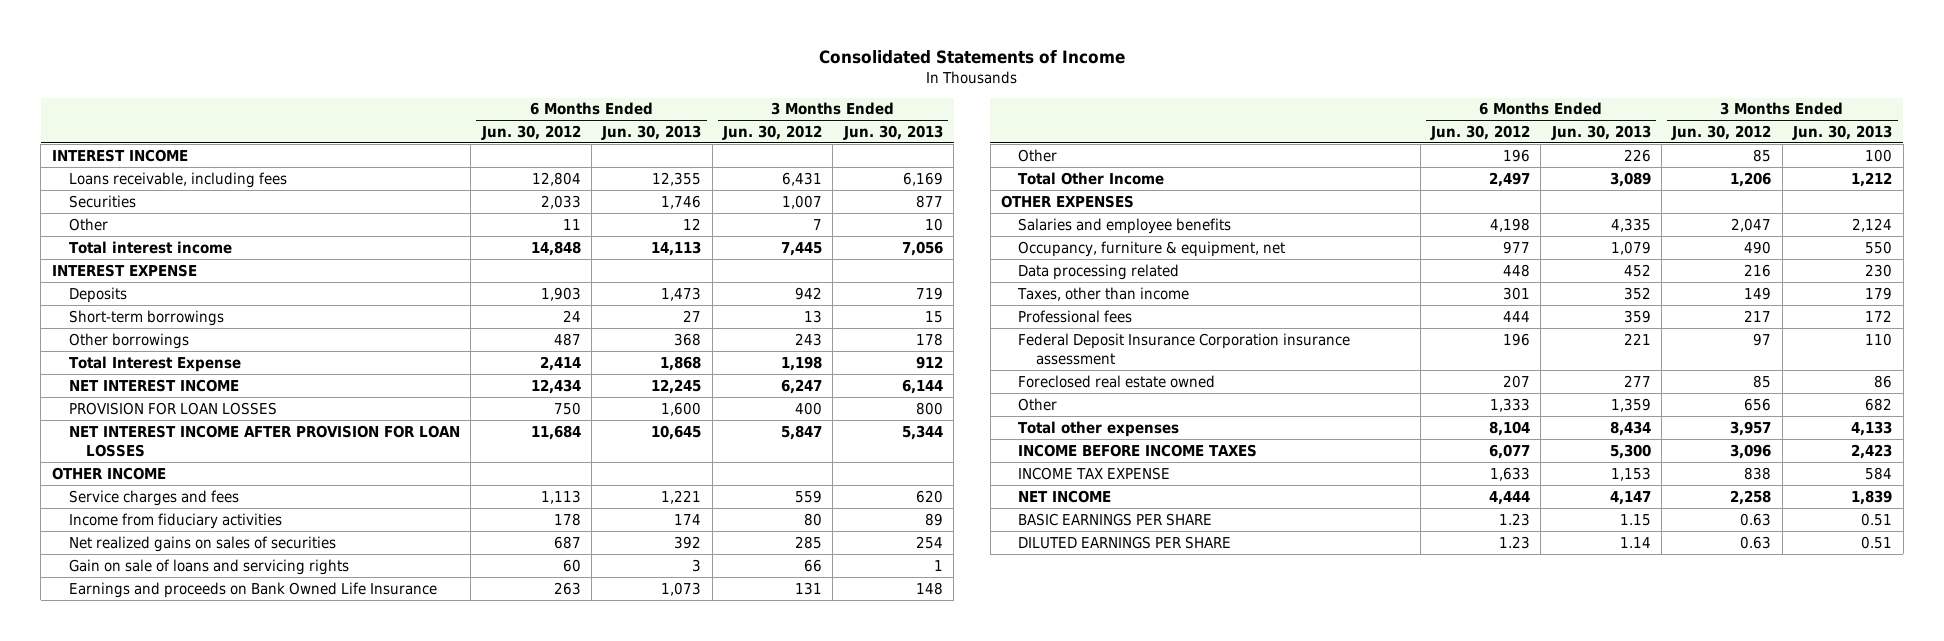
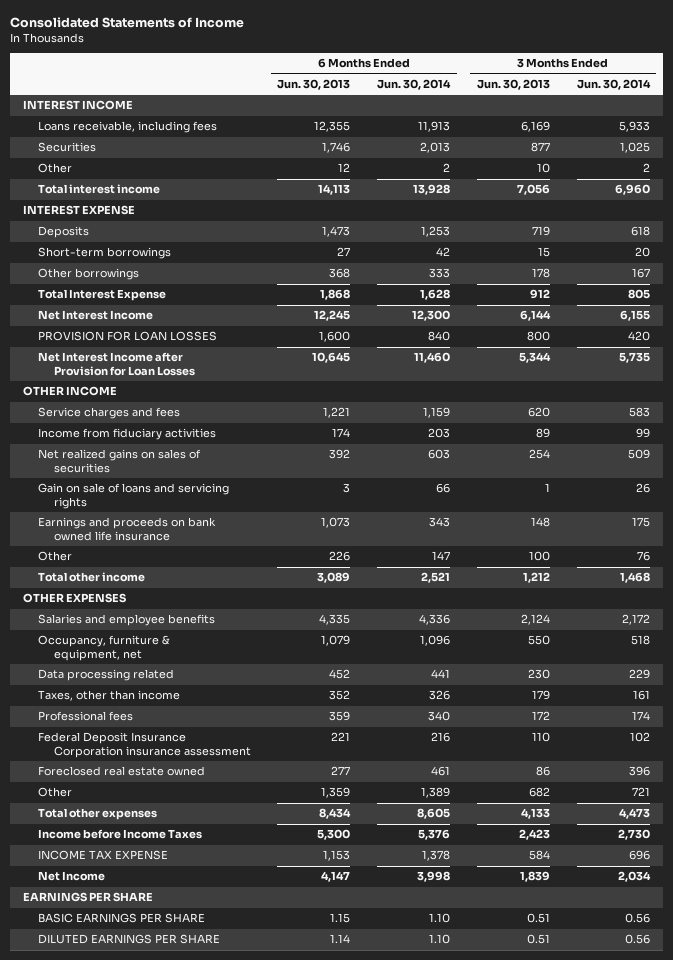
- | 6 Months Ended Jun. 30, 2012 | 6 Months Ended Jun. 30, 2013 | 3 Months Ended Jun. 30, 2012 | 3 Months Ended Jun. 30, 2013
+ | 6 Months Ended Jun. 30, 2013 | 6 Months Ended Jun. 30, 2014 | 3 Months Ended Jun. 30, 2013 | 3 Months Ended Jun. 30, 2014
- NET INTEREST INCOME | 12,434 | 12,245 | 6,247 | 6,144
+ Net Interest Income | 12,245 | 12,300 | 6,144 | 6,155
- NET INTEREST INCOME AFTER PROVISION FOR LOAN LOSSES | 11,684 | 10,645 | 5,847 | 5,344
+ Net Interest Income after Provision for Loan Losses | 10,645 | 11,460 | 5,344 | 5,735
- Earnings and proceeds on Bank Owned Life Insurance | 263 | 1,073 | 131 | 148
+ Earnings and proceeds on bank owned life insurance | 1,073 | 343 | 148 | 175
- Total Other Income | 2,497 | 3,089 | 1,206 | 1,212
+ Total other income | 3,089 | 2,521 | 1,212 | 1,468
- INCOME BEFORE INCOME TAXES | 6,077 | 5,300 | 3,096 | 2,423
+ Income before Income Taxes | 5,300 | 5,376 | 2,423 | 2,730
- NET INCOME | 4,444 | 4,147 | 2,258 | 1,839
+ Net Income | 4,147 | 3,998 | 1,839 | 2,034
+ EARNINGS PER SHARE

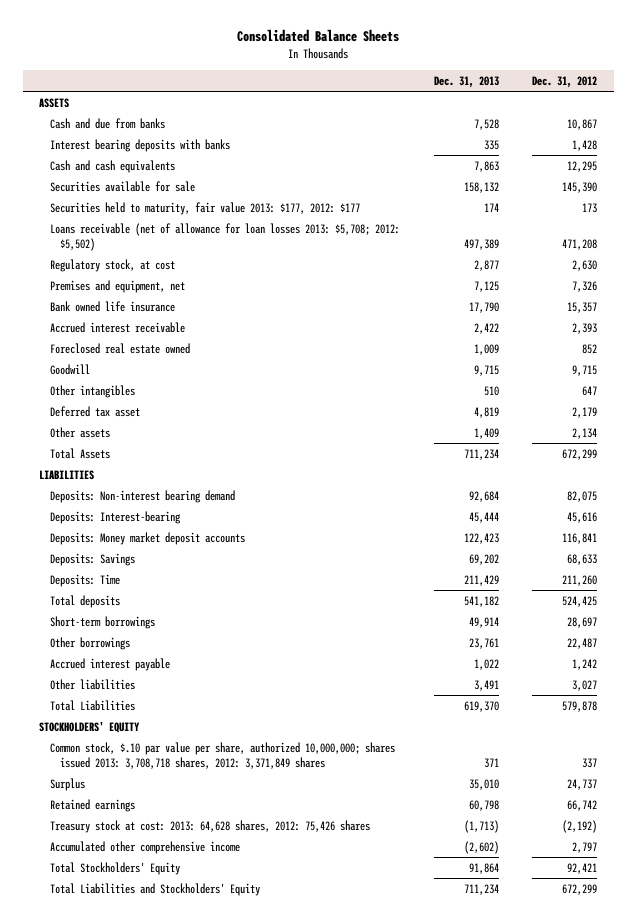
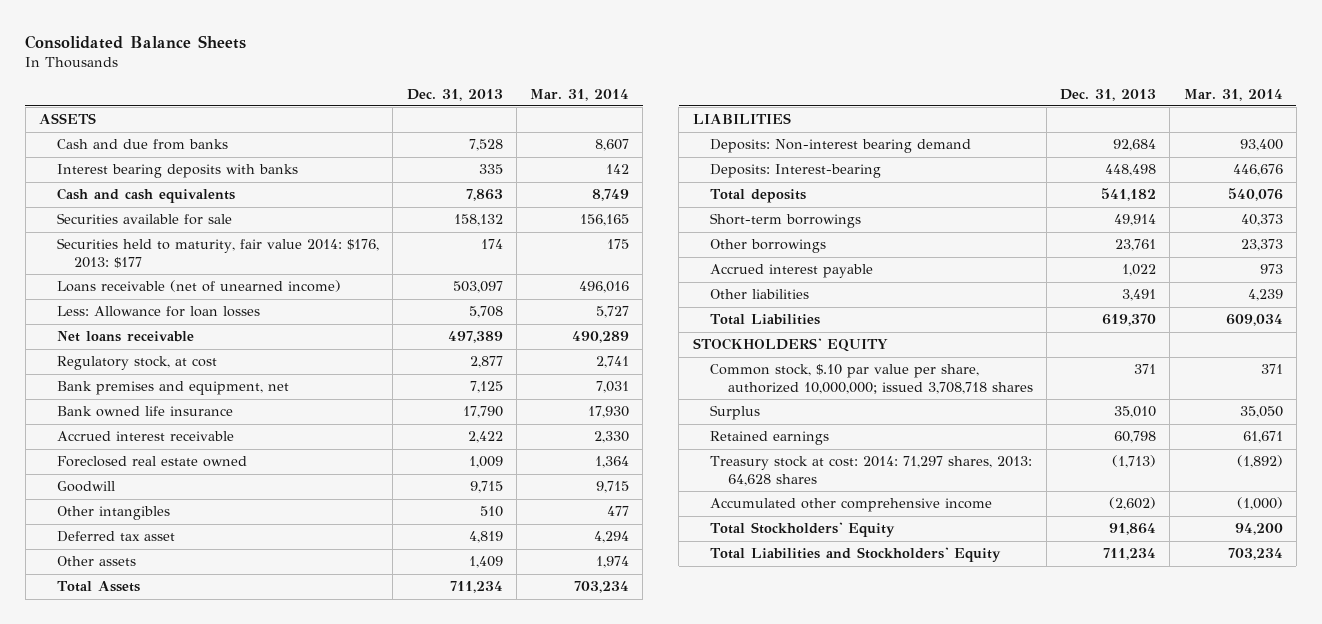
- | Dec. 31, 2013 | Dec. 31, 2012
+ | Dec. 31, 2013 | Mar. 31, 2014
- Securities held to maturity, fair value 2013: $177, 2012: $177 | 174 | 173
- Loans receivable (net of allowance for loan losses 2013: $5,708; 2012: $5,502) | 497,389 | 471,208
+ Securities held to maturity, fair value 2014: $176, 2013: $177 | 174 | 175
+ Loans receivable (net of unearned income) | 503,097 | 496,016
+ Less: Allowance for loan losses | 5,708 | 5,727
+ Net loans receivable | 497,389 | 490,289
- Premises and equipment, net | 7,125 | 7,326
+ Bank premises and equipment, net | 7,125 | 7,031
- Deposits: Interest-bearing | 45,444 | 45,616
- Deposits: Money market deposit accounts | 122,423 | 116,841
- Deposits: Savings | 69,202 | 68,633
- Deposits: Time | 211,429 | 211,260
+ Deposits: Interest-bearing | 448,498 | 446,676
- Common stock, $.10 par value per share, authorized 10,000,000; shares issued 2013: 3,708,718 shares, 2012: 3,371,849 shares | 371 | 337
+ Common stock, $.10 par value per share, authorized 10,000,000; issued 3,708,718 shares | 371 | 371
- Treasury stock at cost: 2013: 64,628 shares, 2012: 75,426 shares | (1,713) | (2,192)
+ Treasury stock at cost: 2014: 71,297 shares, 2013: 64,628 shares | (1,713) | (1,892)

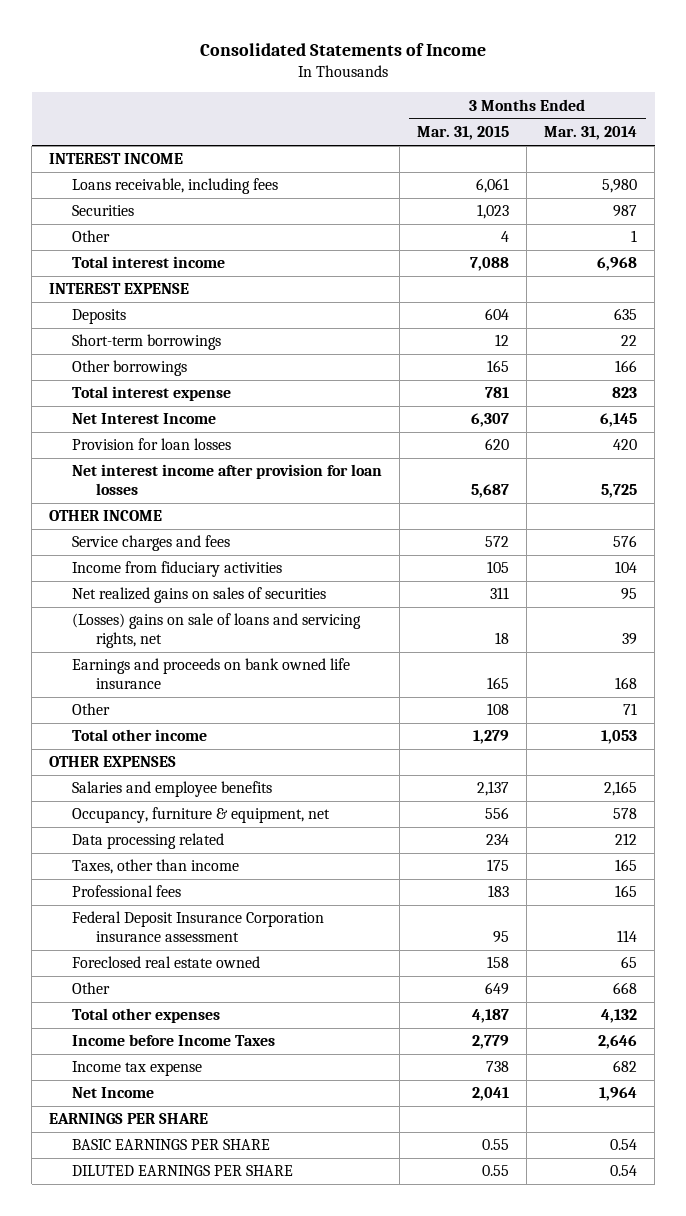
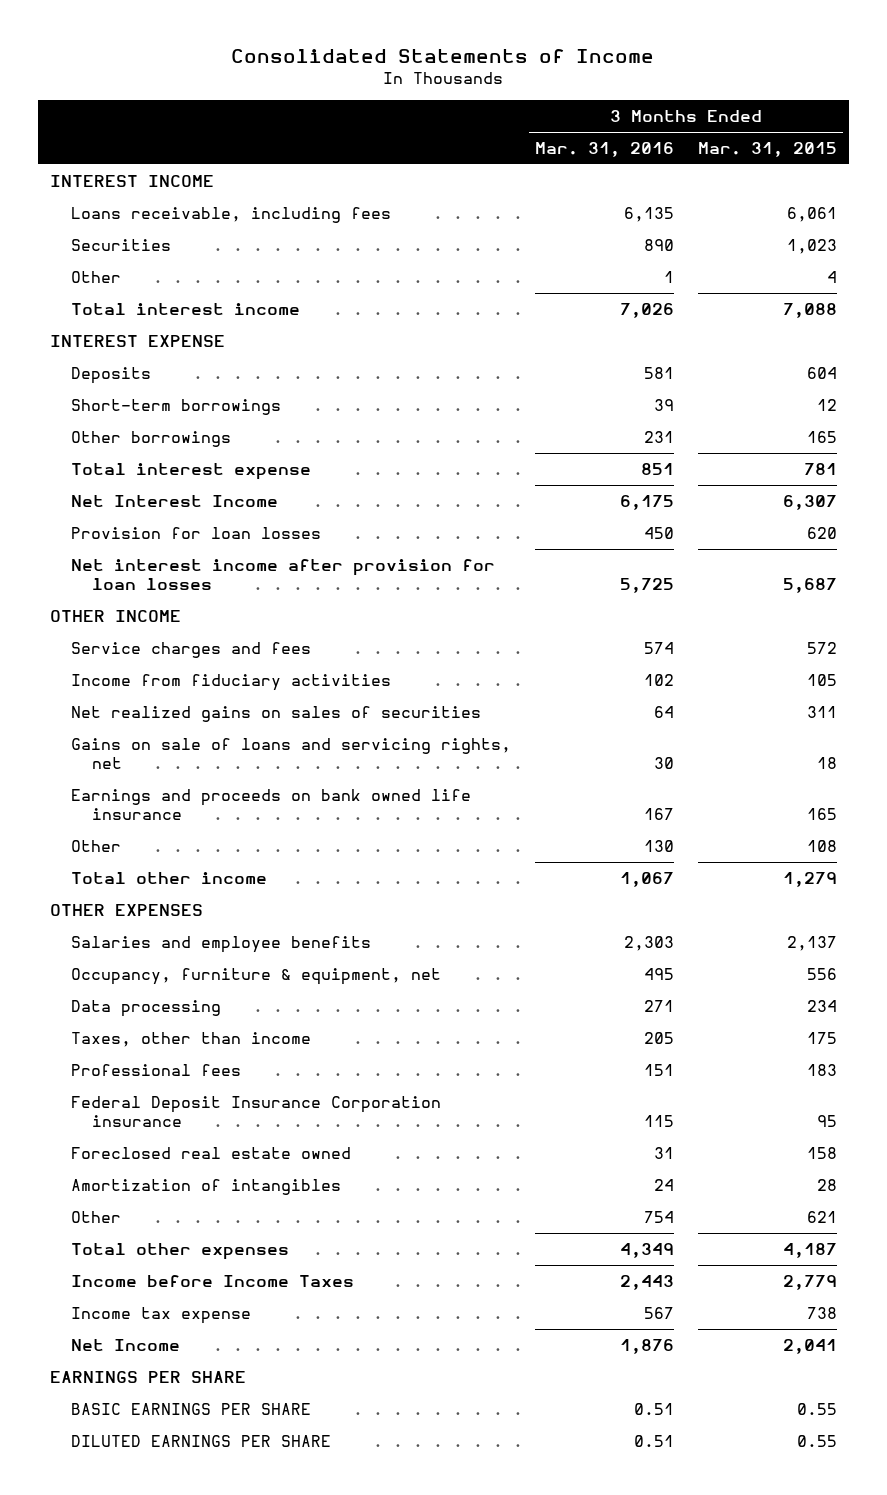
- | 3 Months Ended Mar. 31, 2015 | 3 Months Ended Mar. 31, 2014
+ | 3 Months Ended Mar. 31, 2016 | 3 Months Ended Mar. 31, 2015
- (Losses) gains on sale of loans and servicing rights, net | 18 | 39
+ Gains on sale of loans and servicing rights, net | 30 | 18
- Data processing related | 234 | 212
+ Data processing | 271 | 234
- Federal Deposit Insurance Corporation insurance assessment | 95 | 114
+ Federal Deposit Insurance Corporation insurance | 115 | 95
- Other | 649 | 668
+ Amortization of intangibles | 24 | 28
+ Other | 754 | 621

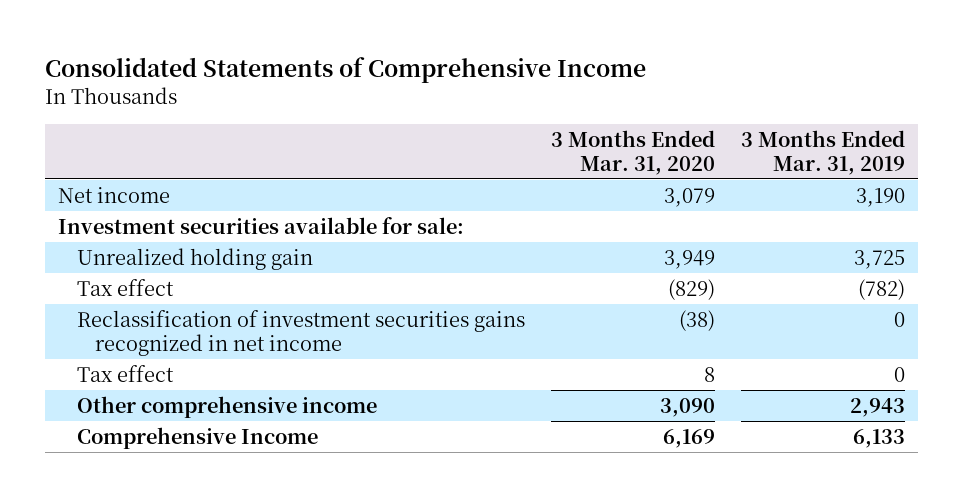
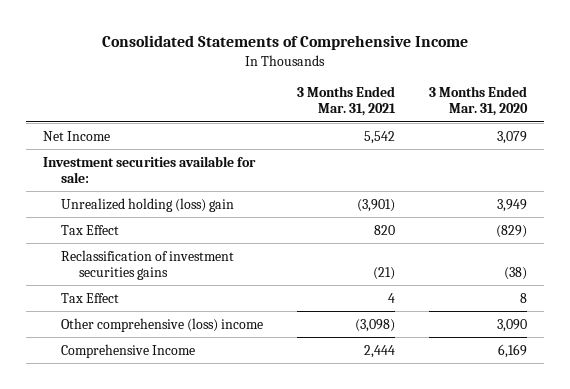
- | 3 Months Ended Mar. 31, 2020 | 3 Months Ended Mar. 31, 2019
+ | 3 Months Ended Mar. 31, 2021 | 3 Months Ended Mar. 31, 2020
- Net income | 3,079 | 3,190
+ Net Income | 5,542 | 3,079
- Unrealized holding gain | 3,949 | 3,725
- Tax effect | (829) | (782)
- Reclassification of investment securities gains recognized in net income | (38) | 0
- Tax effect | 8 | 0
- Other comprehensive income | 3,090 | 2,943
+ Unrealized holding (loss) gain | (3,901) | 3,949
+ Tax Effect | 820 | (829)
+ Reclassification of investment securities gains | (21) | (38)
+ Tax Effect | 4 | 8
+ Other comprehensive (loss) income | (3,098) | 3,090

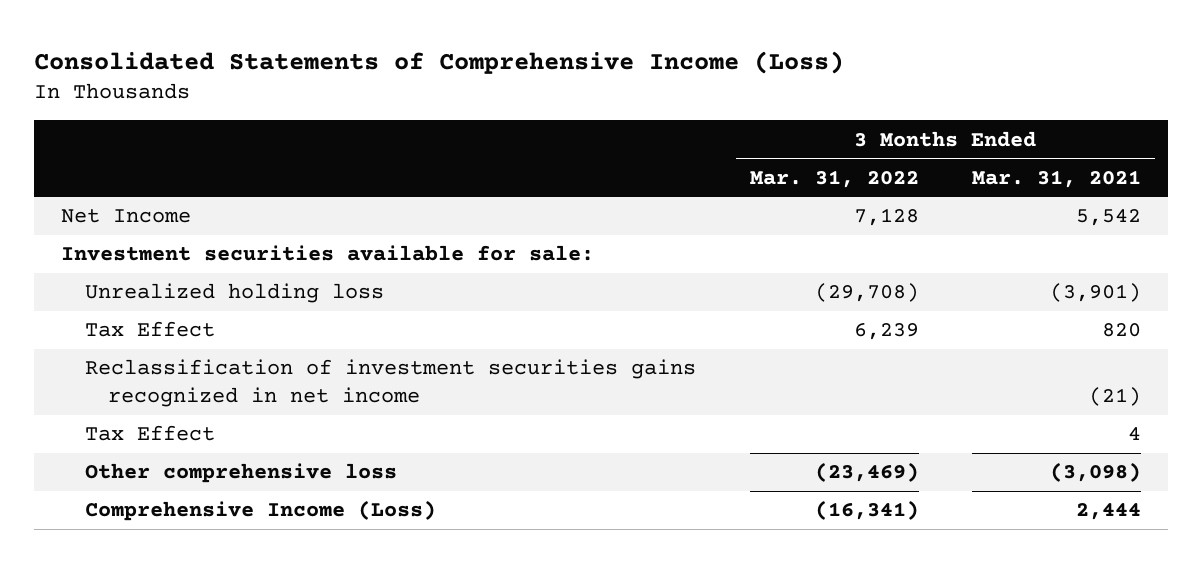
- Consolidated Statements of Comprehensive Income
+ Consolidated Statements of Comprehensive Income (Loss)
- | 3 Months Ended Mar. 31, 2021 | 3 Months Ended Mar. 31, 2020
+ | 3 Months Ended Mar. 31, 2022 | 3 Months Ended Mar. 31, 2021
- Unrealized holding (loss) gain | (3,901) | 3,949
+ Unrealized holding loss | (29,708) | (3,901)
- Reclassification of investment securities gains | (21) | (38)
+ Reclassification of investment securities gains recognized in net income | | (21)
- Other comprehensive (loss) income | (3,098) | 3,090
- Comprehensive Income | 2,444 | 6,169
+ Other comprehensive loss | (23,469) | (3,098)
+ Comprehensive Income (Loss) | (16,341) | 2,444

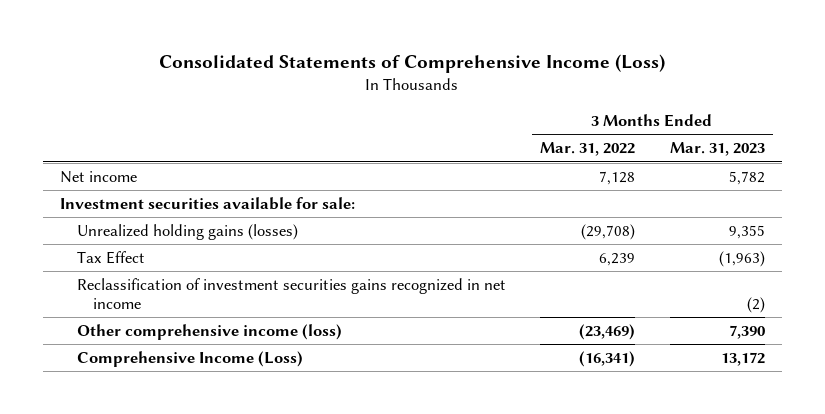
- | 3 Months Ended Mar. 31, 2022 | 3 Months Ended Mar. 31, 2021
+ | 3 Months Ended Mar. 31, 2022 | 3 Months Ended Mar. 31, 2023
- Net Income | 7,128 | 5,542
+ Net income | 7,128 | 5,782
- Unrealized holding loss | (29,708) | (3,901)
+ Unrealized holding gains (losses) | (29,708) | 9,355
- Tax Effect | | 4
- Other comprehensive loss | (23,469) | (3,098)
+ Other comprehensive income (loss) | (23,469) | 7,390

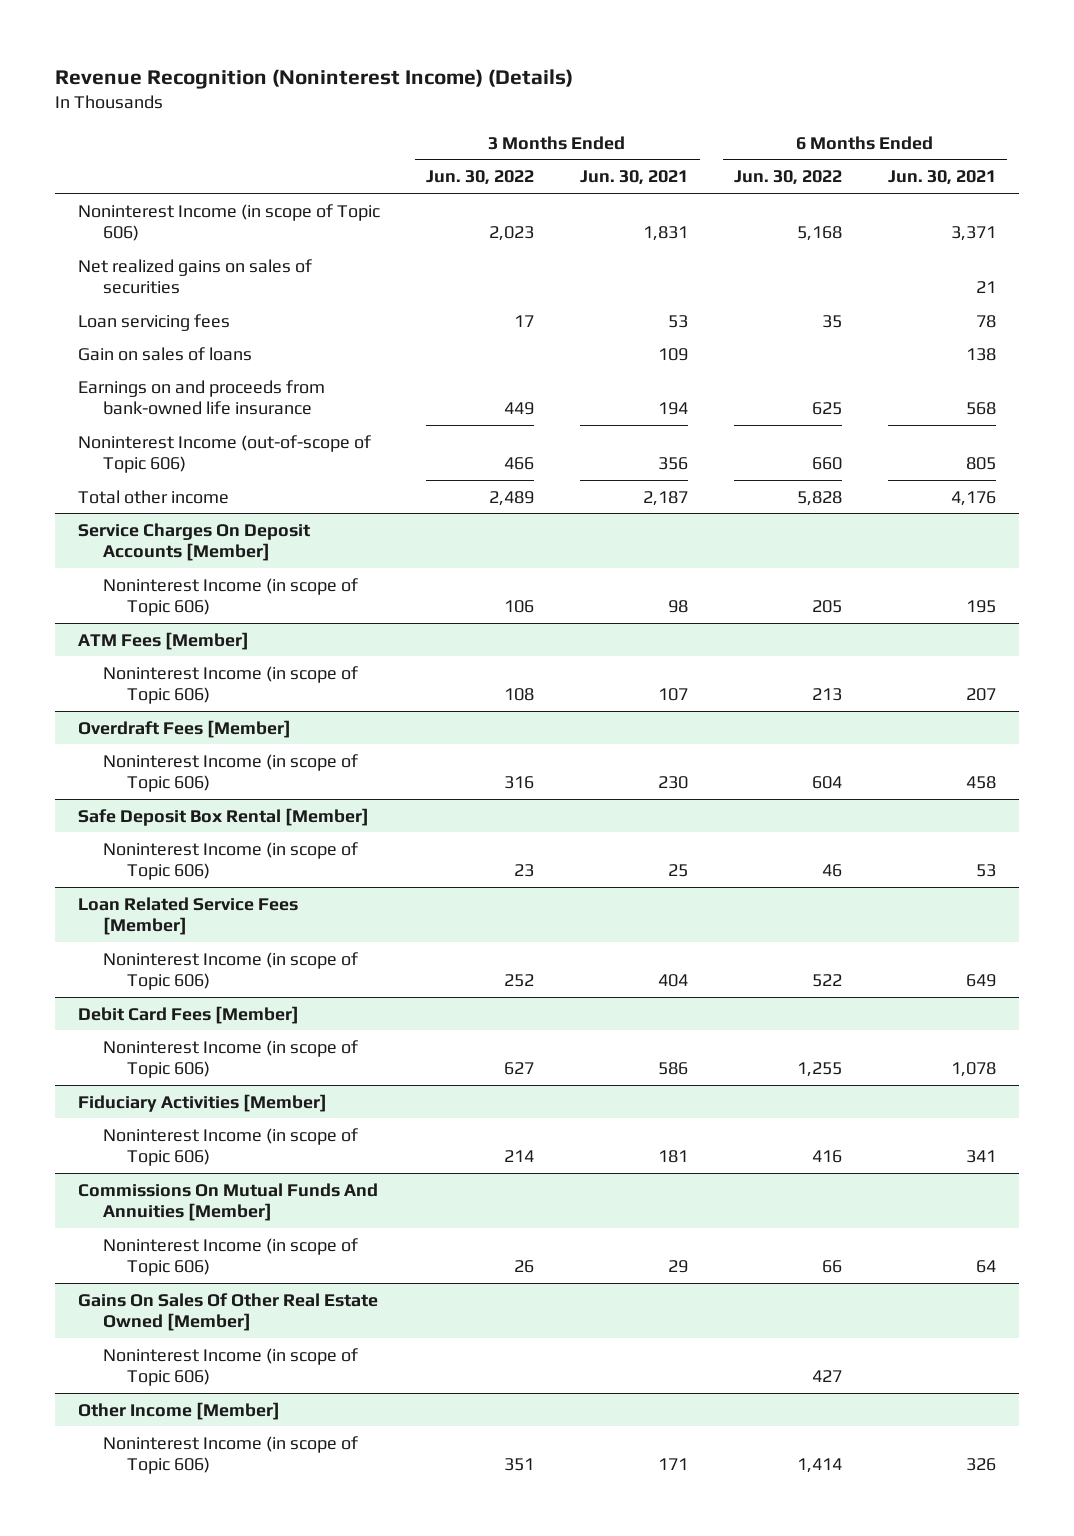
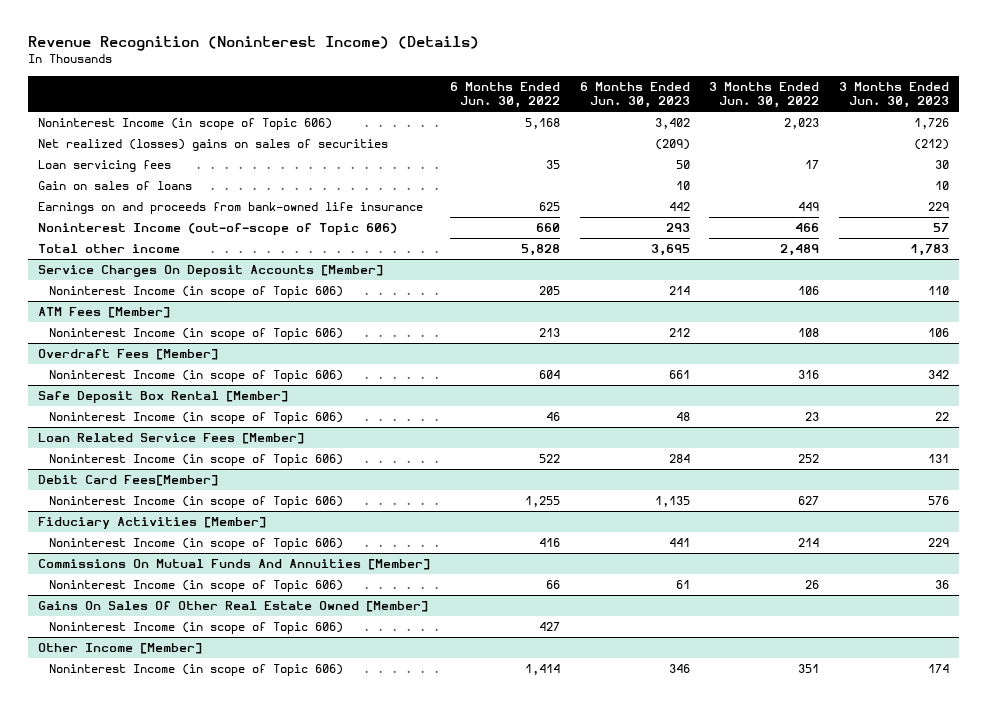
- | 3 Months Ended Jun. 30, 2022 | 3 Months Ended Jun. 30, 2021 | 6 Months Ended Jun. 30, 2022 | 6 Months Ended Jun. 30, 2021
+ | 6 Months Ended Jun. 30, 2022 | 6 Months Ended Jun. 30, 2023 | 3 Months Ended Jun. 30, 2022 | 3 Months Ended Jun. 30, 2023
- Net realized gains on sales of securities | | | | 21
+ Net realized (losses) gains on sales of securities | | (209) | | (212)
- Debit Card Fees [Member]
+ Debit Card Fees[Member]

